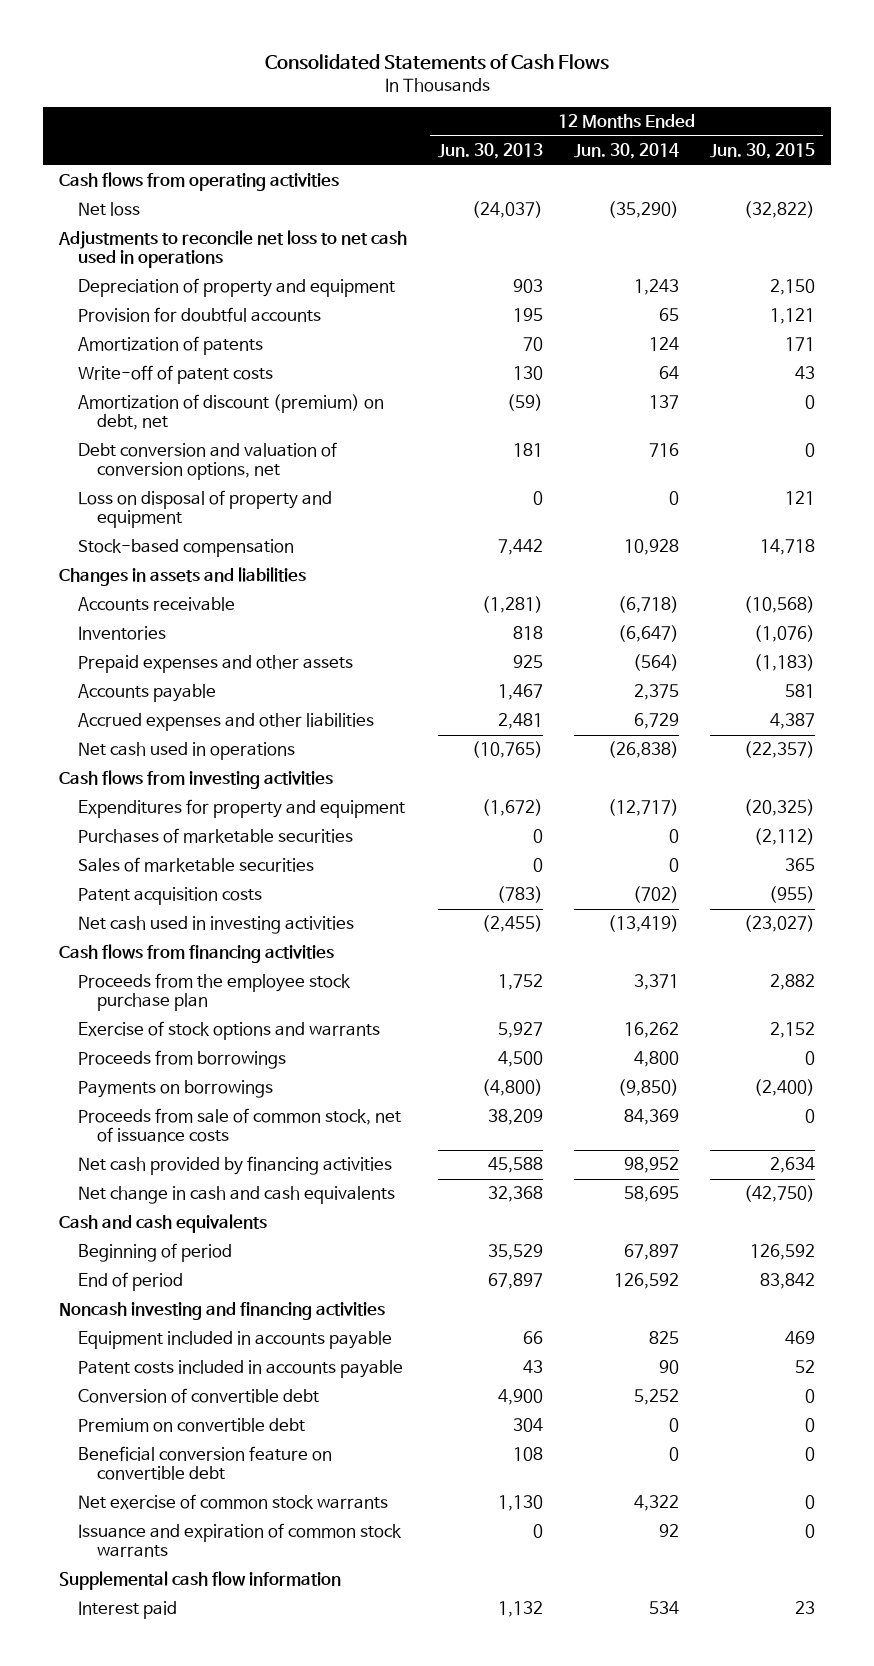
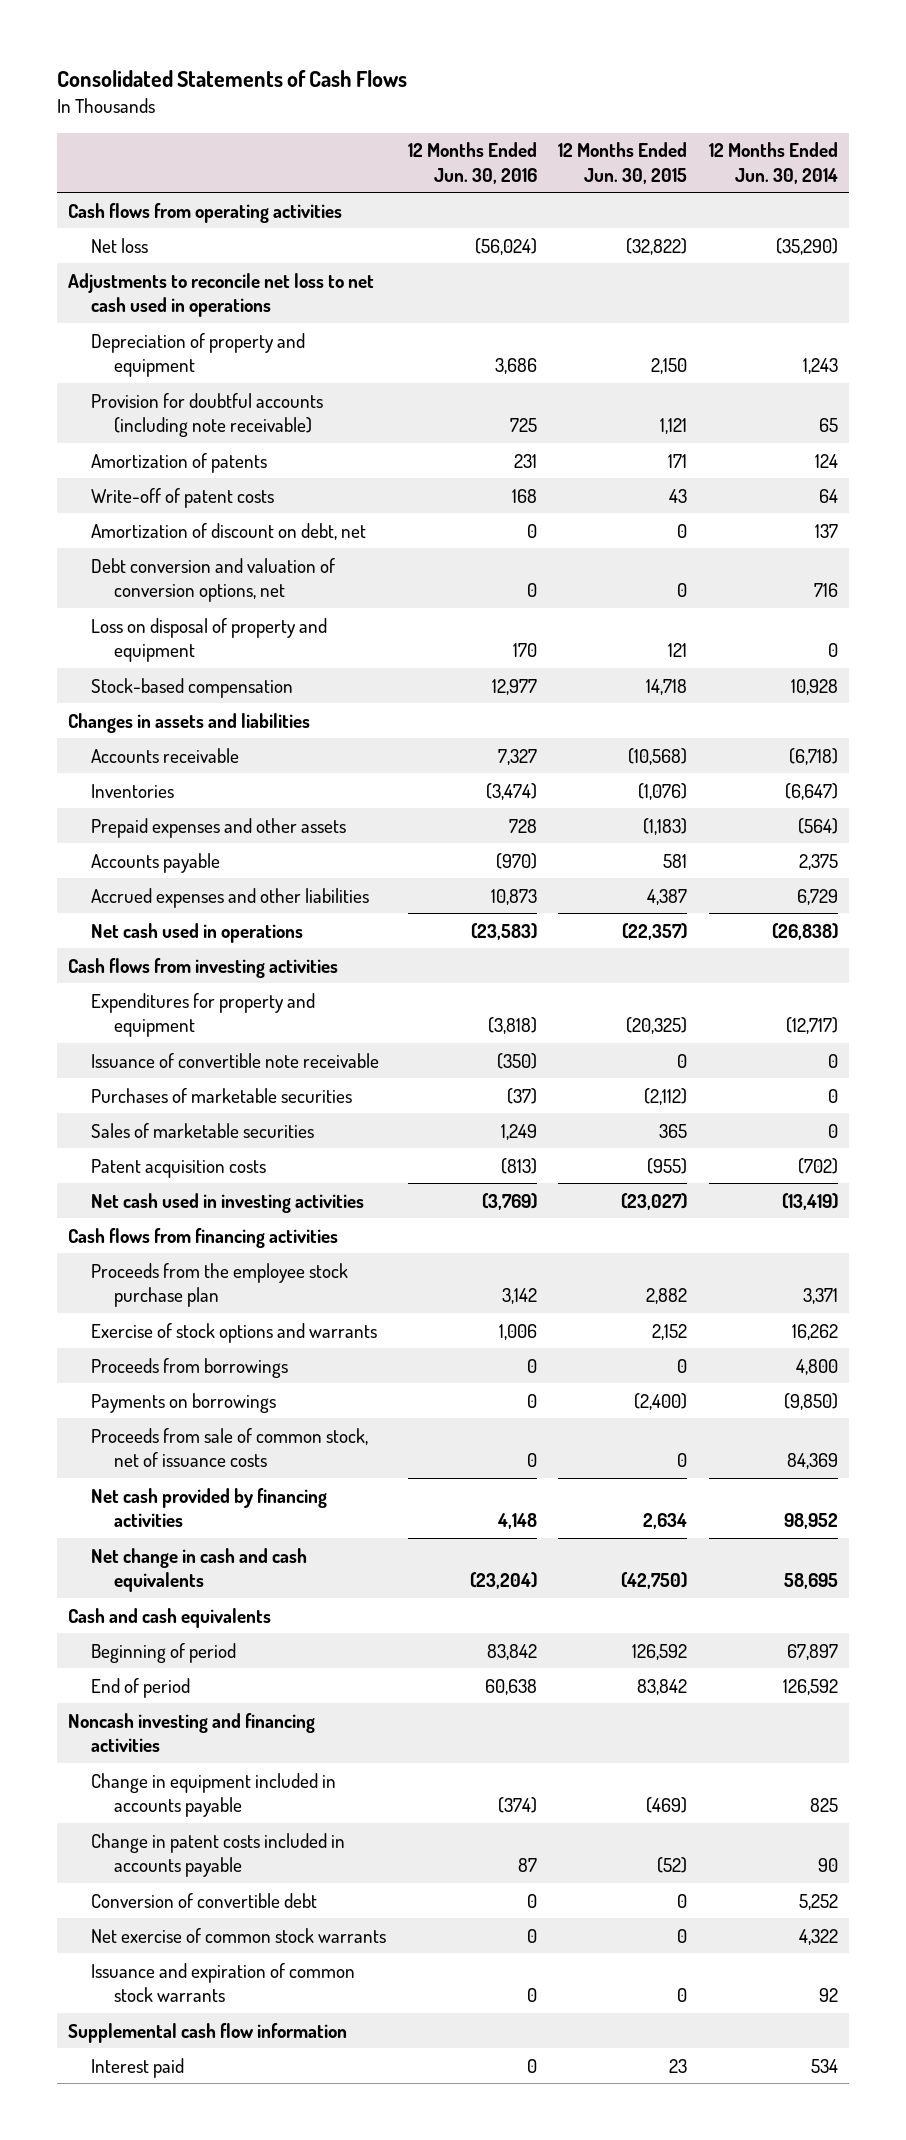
- | 12 Months Ended Jun. 30, 2013 | 12 Months Ended Jun. 30, 2014 | 12 Months Ended Jun. 30, 2015
+ | 12 Months Ended Jun. 30, 2016 | 12 Months Ended Jun. 30, 2015 | 12 Months Ended Jun. 30, 2014
- Provision for doubtful accounts | 195 | 65 | 1,121
+ Provision for doubtful accounts (including note receivable) | 725 | 1,121 | 65
- Amortization of discount (premium) on debt, net | (59) | 137 | 0
+ Amortization of discount on debt, net | 0 | 0 | 137
+ Issuance of convertible note receivable | (350) | 0 | 0
- Equipment included in accounts payable | 66 | 825 | 469
- Patent costs included in accounts payable | 43 | 90 | 52
+ Change in equipment included in accounts payable | (374) | (469) | 825
+ Change in patent costs included in accounts payable | 87 | (52) | 90
- Premium on convertible debt | 304 | 0 | 0
- Beneficial conversion feature on convertible debt | 108 | 0 | 0

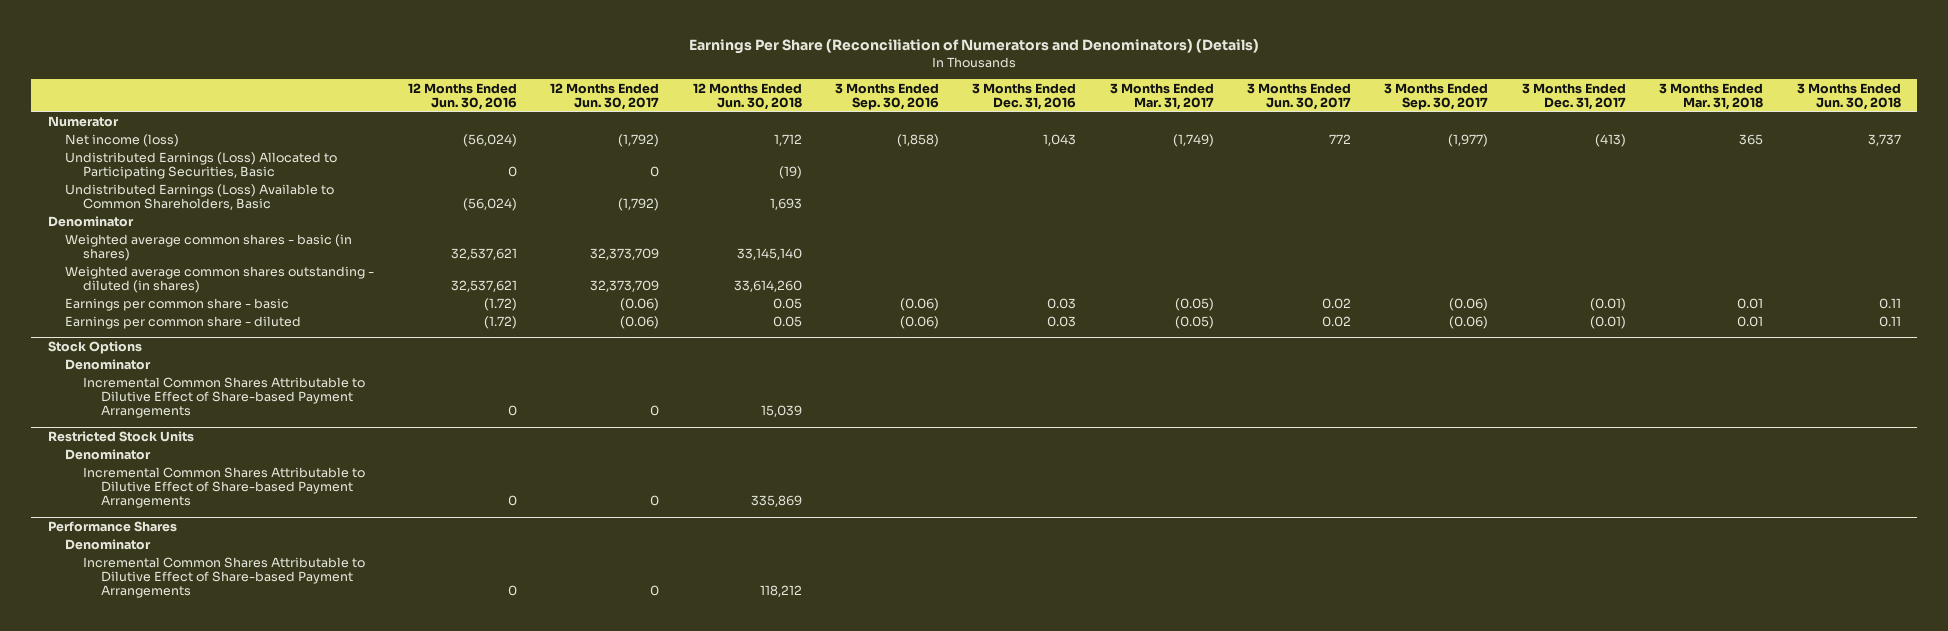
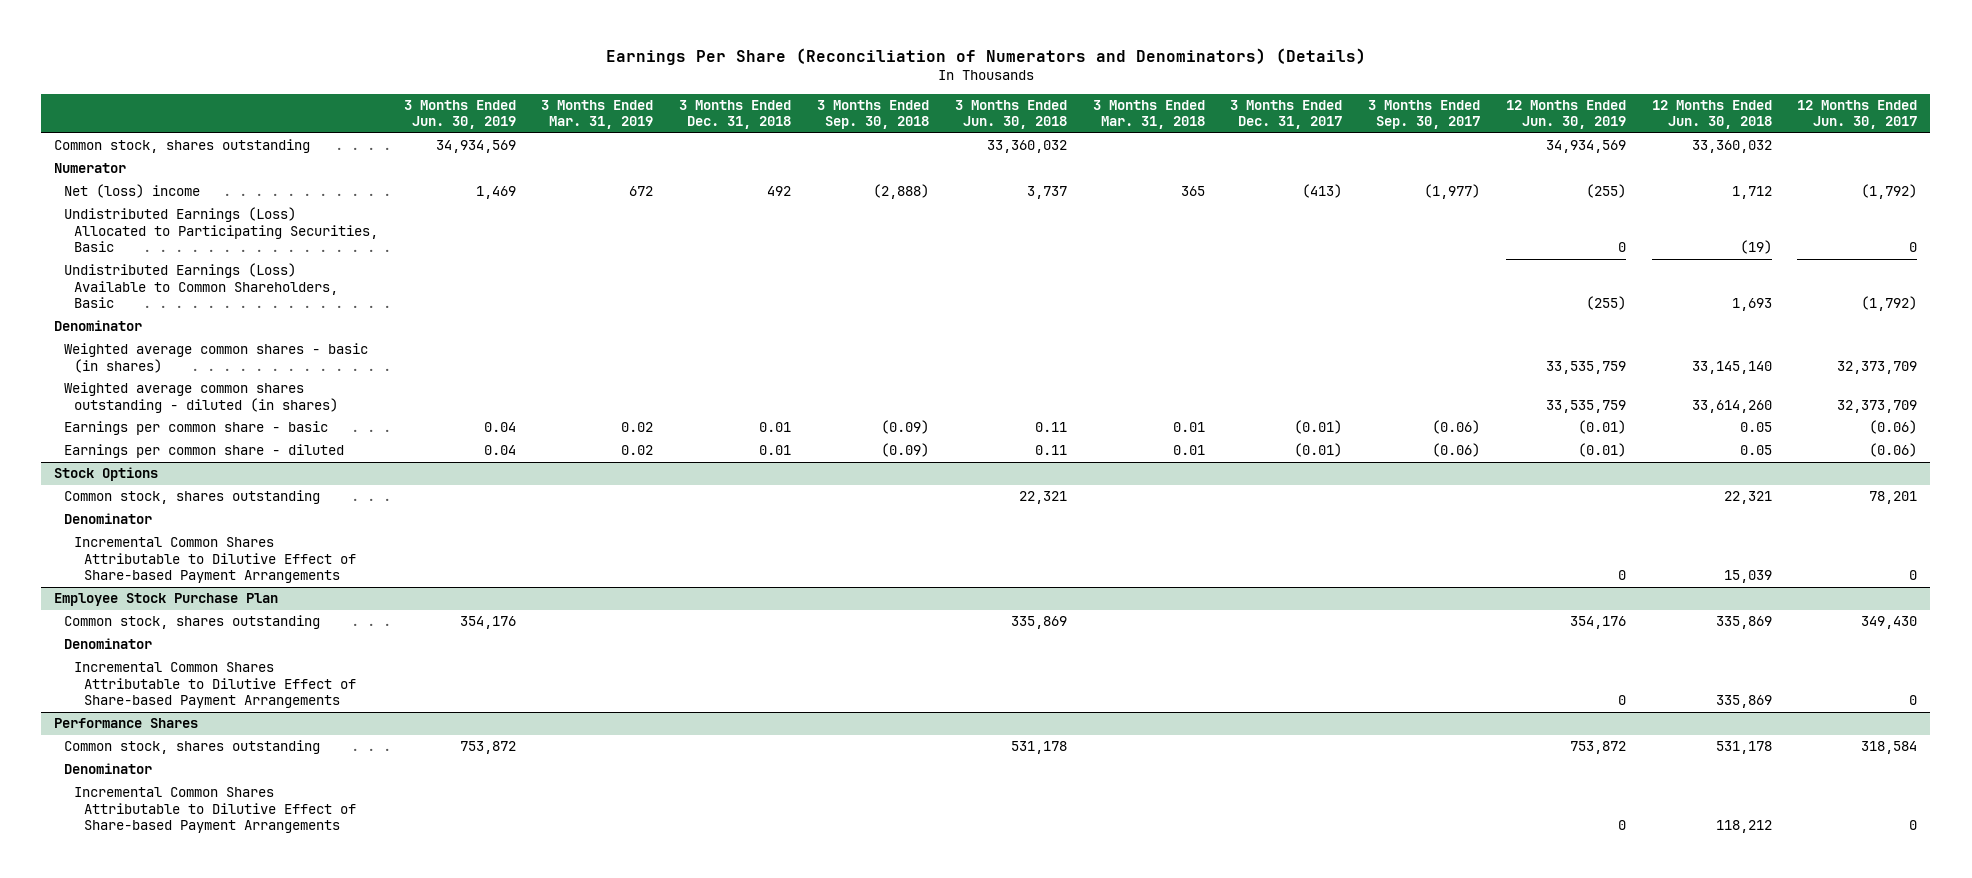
- | 12 Months Ended Jun. 30, 2016 | 12 Months Ended Jun. 30, 2017 | 12 Months Ended Jun. 30, 2018 | 3 Months Ended Sep. 30, 2016 | 3 Months Ended Dec. 31, 2016 | 3 Months Ended Mar. 31, 2017 | 3 Months Ended Jun. 30, 2017 | 3 Months Ended Sep. 30, 2017 | 3 Months Ended Dec. 31, 2017 | 3 Months Ended Mar. 31, 2018 | 3 Months Ended Jun. 30, 2018
+ | 3 Months Ended Jun. 30, 2019 | 3 Months Ended Mar. 31, 2019 | 3 Months Ended Dec. 31, 2018 | 3 Months Ended Sep. 30, 2018 | 3 Months Ended Jun. 30, 2018 | 3 Months Ended Mar. 31, 2018 | 3 Months Ended Dec. 31, 2017 | 3 Months Ended Sep. 30, 2017 | 12 Months Ended Jun. 30, 2019 | 12 Months Ended Jun. 30, 2018 | 12 Months Ended Jun. 30, 2017
+ Common stock, shares outstanding | 34,934,569 | | | | 33,360,032 | | | | 34,934,569 | 33,360,032 |
- Net income (loss) | (56,024) | (1,792) | 1,712 | (1,858) | 1,043 | (1,749) | 772 | (1,977) | (413) | 365 | 3,737
+ Net (loss) income | 1,469 | 672 | 492 | (2,888) | 3,737 | 365 | (413) | (1,977) | (255) | 1,712 | (1,792)
@ Stock Options
+ Common stock, shares outstanding | | | | | 22,321 | | | | | 22,321 | 78,201
- Restricted Stock Units
+ Employee Stock Purchase Plan
+ Common stock, shares outstanding | 354,176 | | | | 335,869 | | | | 354,176 | 335,869 | 349,430
@ Performance Shares
+ Common stock, shares outstanding | 753,872 | | | | 531,178 | | | | 753,872 | 531,178 | 318,584

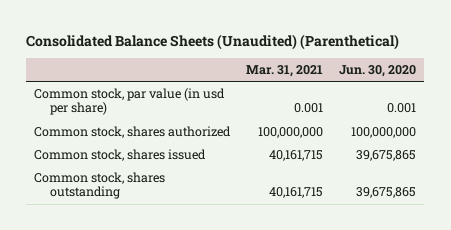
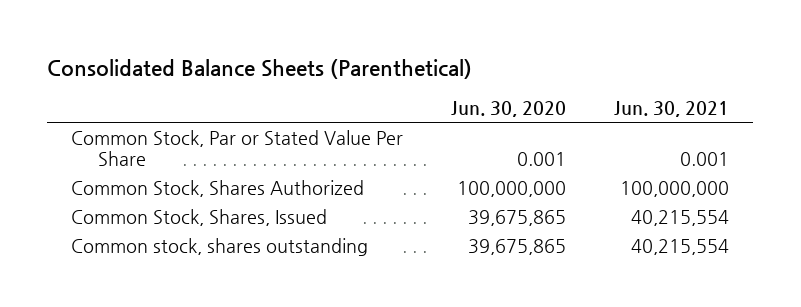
- Consolidated Balance Sheets (Unaudited) (Parenthetical)
+ Consolidated Balance Sheets (Parenthetical)
- | Mar. 31, 2021 | Jun. 30, 2020
+ | Jun. 30, 2020 | Jun. 30, 2021
- Common stock, par value (in usd per share) | 0.001 | 0.001
- Common stock, shares authorized | 100,000,000 | 100,000,000
- Common stock, shares issued | 40,161,715 | 39,675,865
+ Common Stock, Par or Stated Value Per Share | 0.001 | 0.001
+ Common Stock, Shares Authorized | 100,000,000 | 100,000,000
+ Common Stock, Shares, Issued | 39,675,865 | 40,215,554

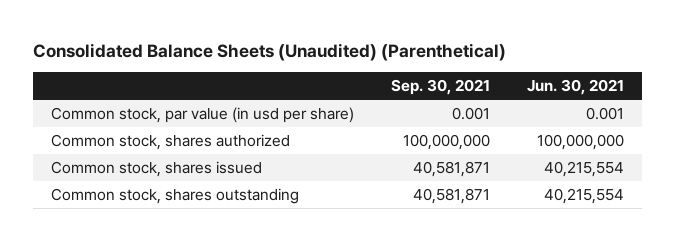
- Consolidated Balance Sheets (Parenthetical)
+ Consolidated Balance Sheets (Unaudited) (Parenthetical)
- | Jun. 30, 2020 | Jun. 30, 2021
+ | Sep. 30, 2021 | Jun. 30, 2021
- Common Stock, Par or Stated Value Per Share | 0.001 | 0.001
- Common Stock, Shares Authorized | 100,000,000 | 100,000,000
- Common Stock, Shares, Issued | 39,675,865 | 40,215,554
+ Common stock, par value (in usd per share) | 0.001 | 0.001
+ Common stock, shares authorized | 100,000,000 | 100,000,000
+ Common stock, shares issued | 40,581,871 | 40,215,554

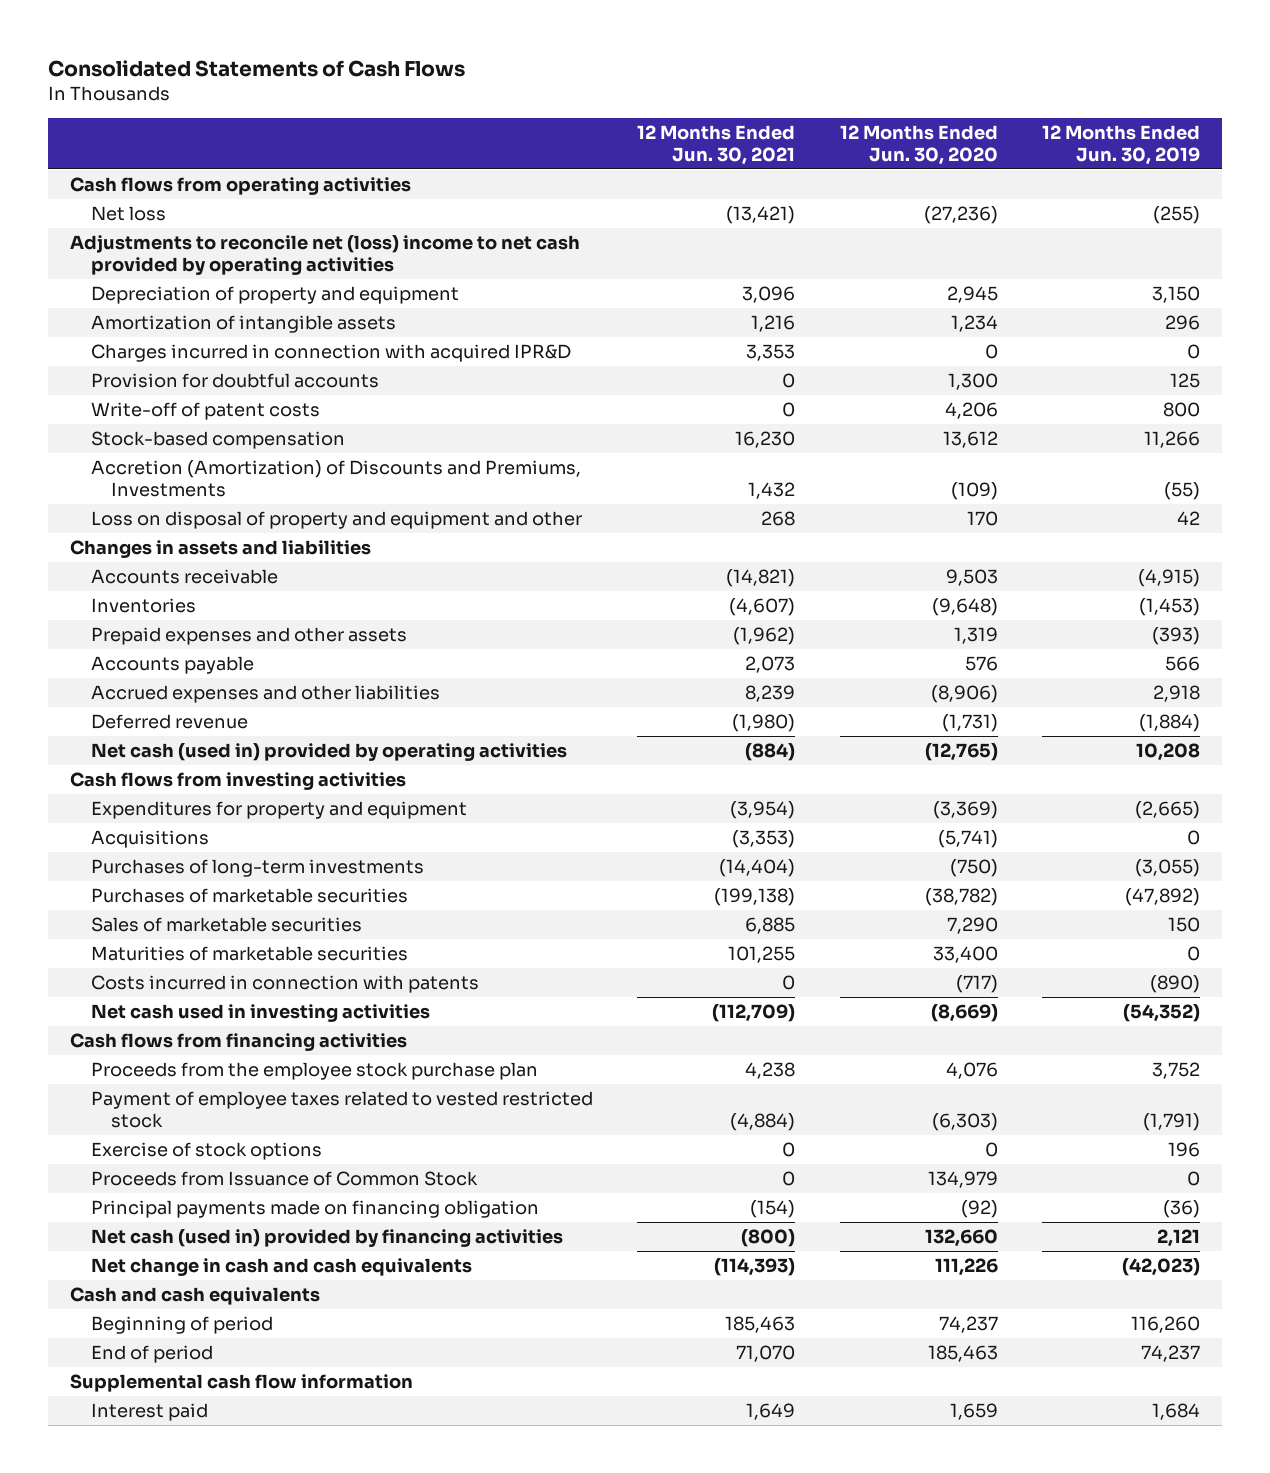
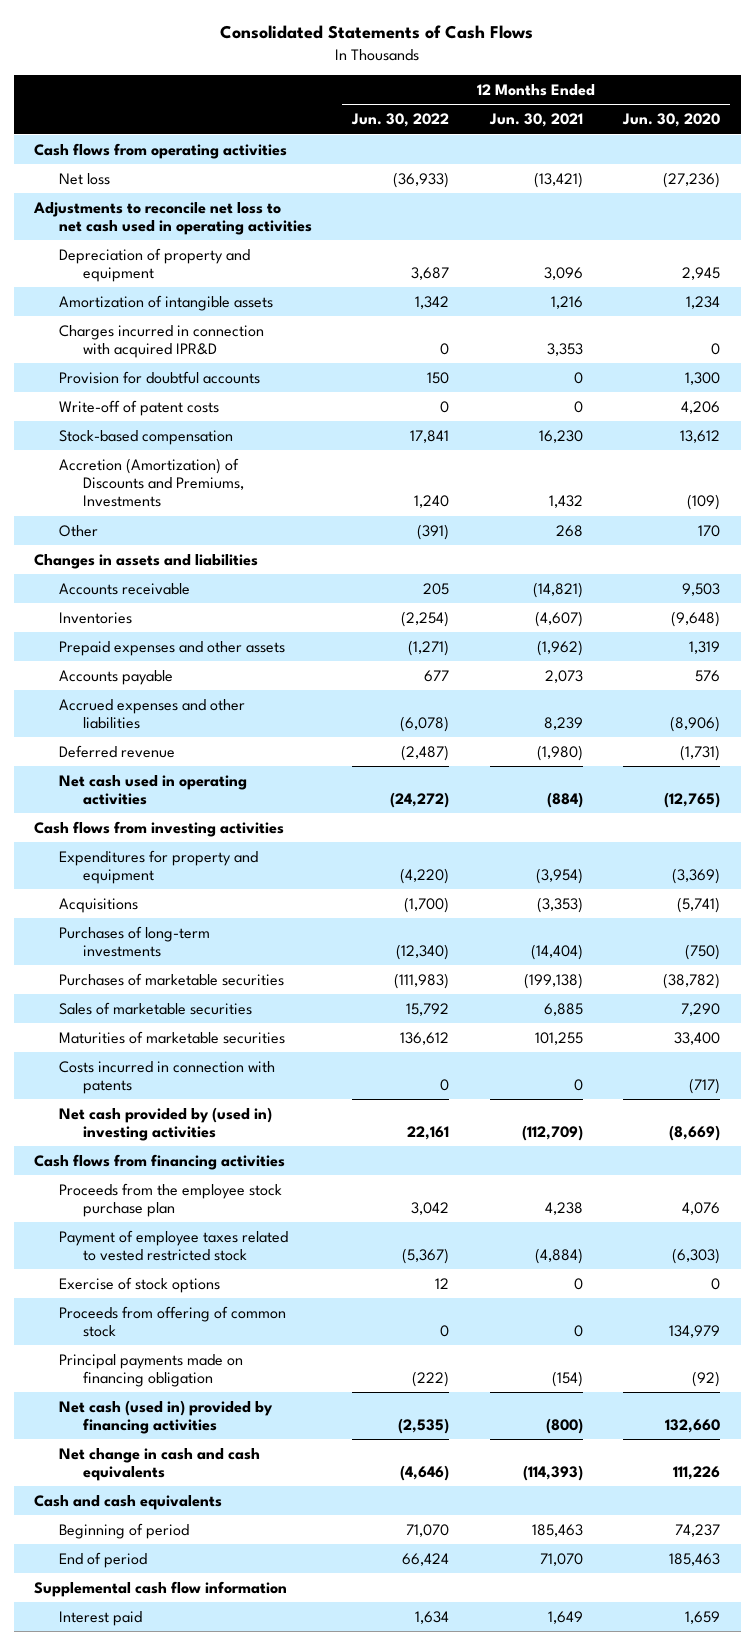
- | 12 Months Ended Jun. 30, 2021 | 12 Months Ended Jun. 30, 2020 | 12 Months Ended Jun. 30, 2019
+ | 12 Months Ended Jun. 30, 2022 | 12 Months Ended Jun. 30, 2021 | 12 Months Ended Jun. 30, 2020
- Adjustments to reconcile net (loss) income to net cash provided by operating activities
+ Adjustments to reconcile net loss to net cash used in operating activities
- Loss on disposal of property and equipment and other | 268 | 170 | 42
+ Other | (391) | 268 | 170
- Net cash (used in) provided by operating activities | (884) | (12,765) | 10,208
+ Net cash used in operating activities | (24,272) | (884) | (12,765)
- Net cash used in investing activities | (112,709) | (8,669) | (54,352)
+ Net cash provided by (used in) investing activities | 22,161 | (112,709) | (8,669)
- Proceeds from Issuance of Common Stock | 0 | 134,979 | 0
+ Proceeds from offering of common stock | 0 | 0 | 134,979

